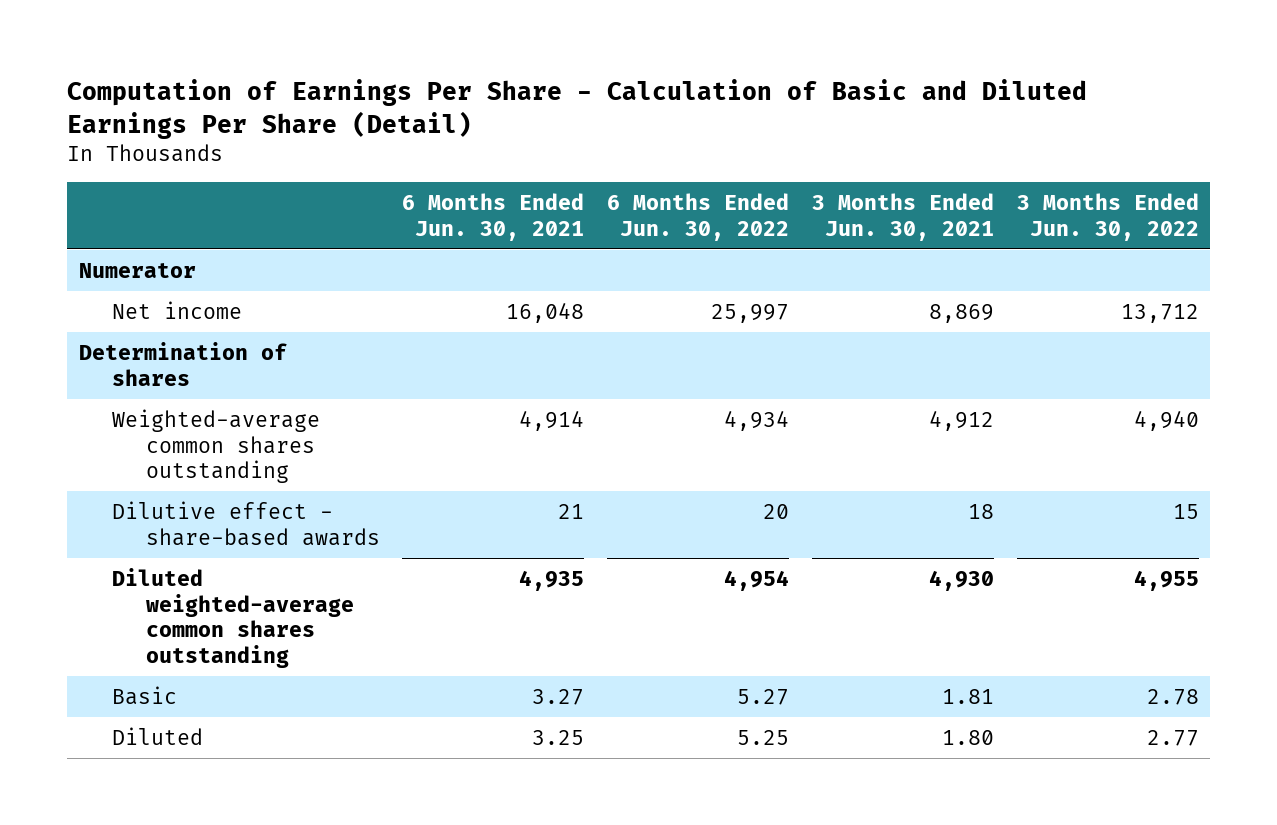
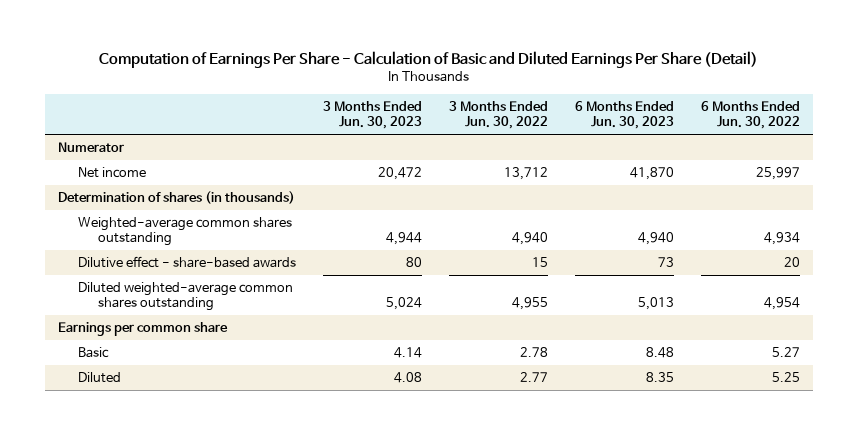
- | 6 Months Ended Jun. 30, 2021 | 6 Months Ended Jun. 30, 2022 | 3 Months Ended Jun. 30, 2021 | 3 Months Ended Jun. 30, 2022
+ | 3 Months Ended Jun. 30, 2023 | 3 Months Ended Jun. 30, 2022 | 6 Months Ended Jun. 30, 2023 | 6 Months Ended Jun. 30, 2022
- Determination of shares
+ Determination of shares (in thousands)
+ Earnings per common share

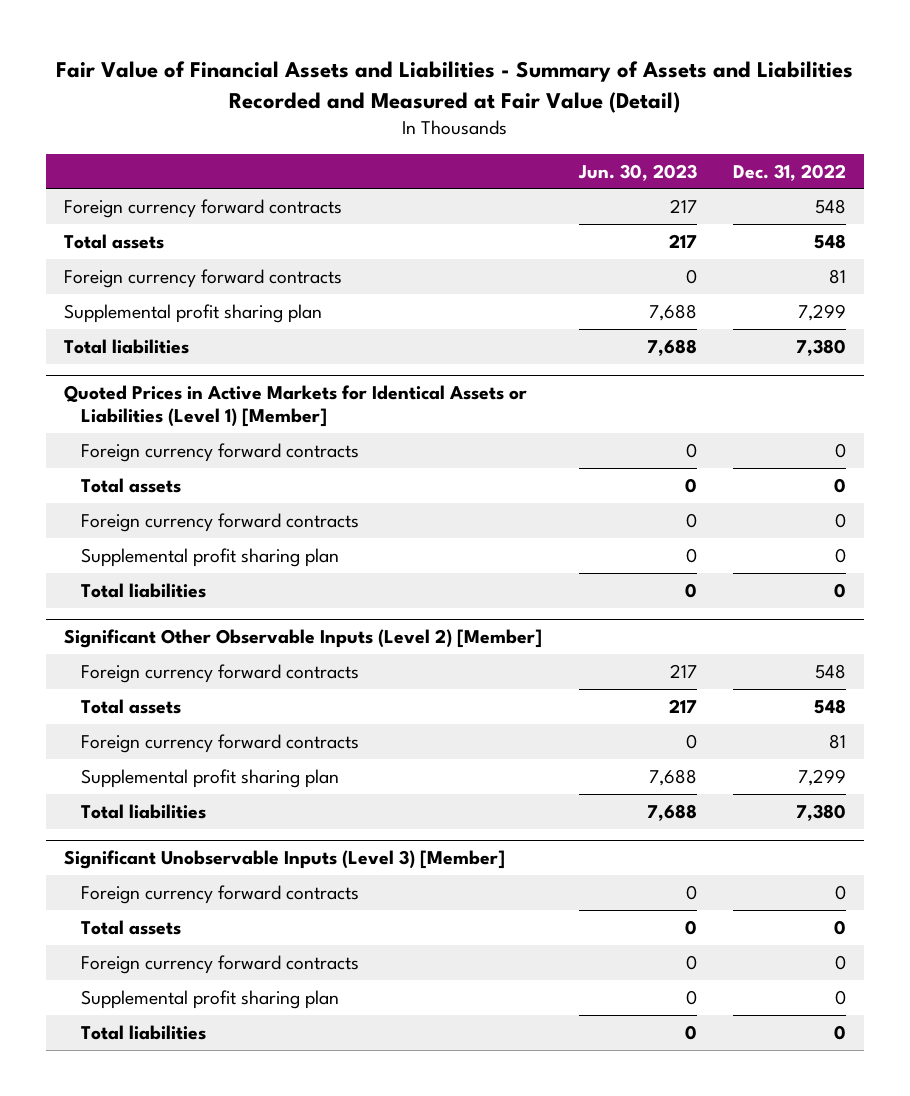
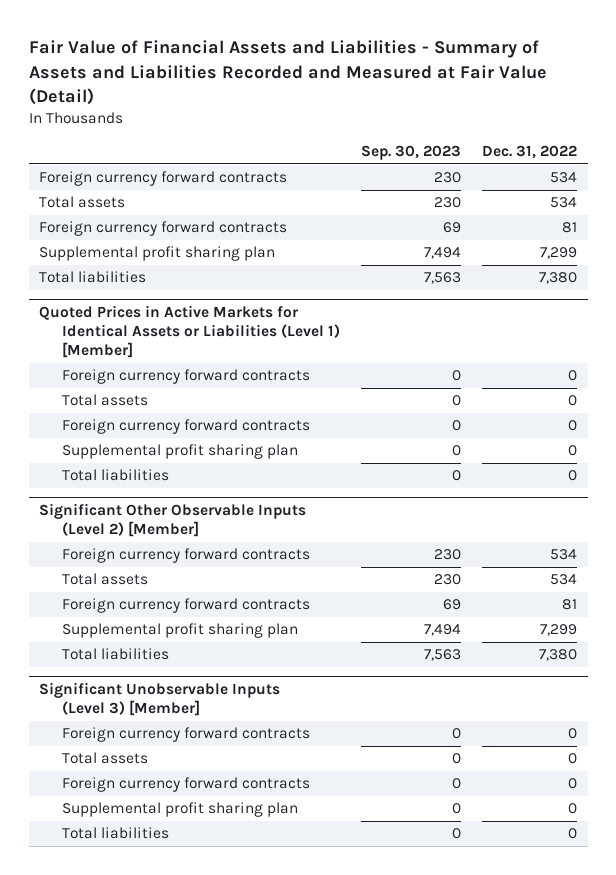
- | Jun. 30, 2023 | Dec. 31, 2022
+ | Sep. 30, 2023 | Dec. 31, 2022
- Foreign currency forward contracts | 217 | 548
- Total assets | 217 | 548
+ Foreign currency forward contracts | 230 | 534
+ Total assets | 230 | 534
@ Significant Other Observable Inputs (Level 2) [Member]
- Foreign currency forward contracts | 217 | 548
- Total assets | 217 | 548
+ Foreign currency forward contracts | 230 | 534
+ Total assets | 230 | 534

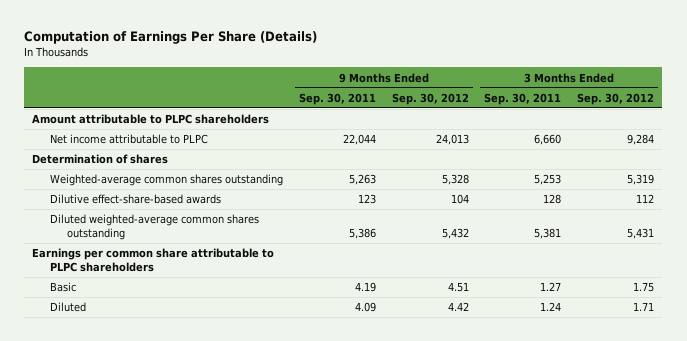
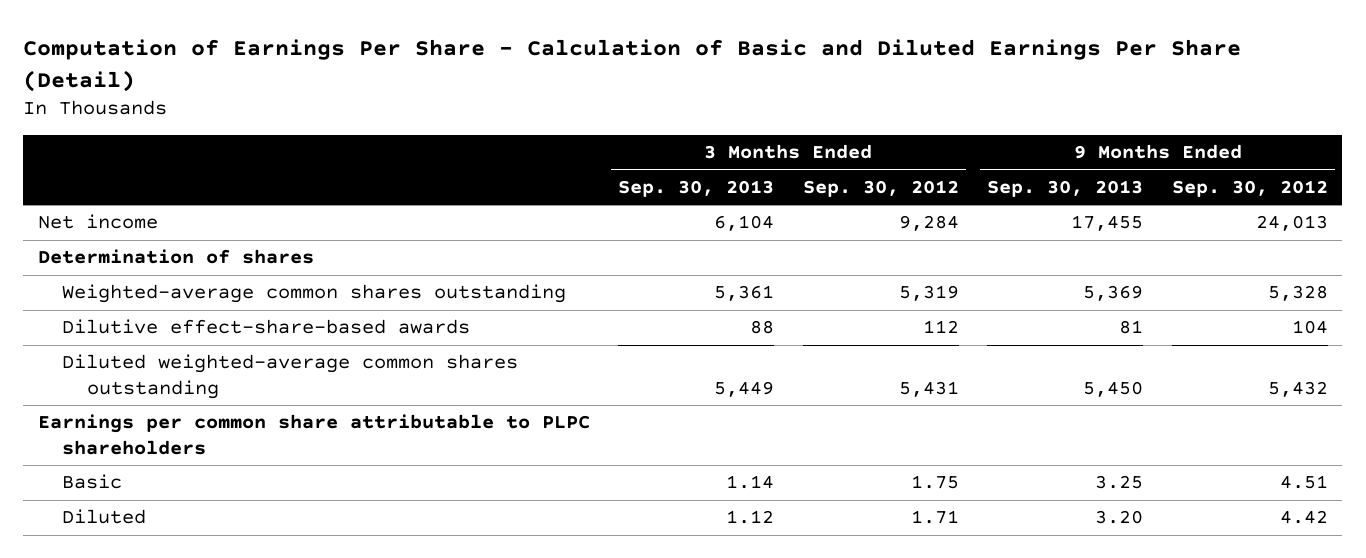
- Computation of Earnings Per Share (Details)
+ Computation of Earnings Per Share - Calculation of Basic and Diluted Earnings Per Share (Detail)
- | 9 Months Ended Sep. 30, 2011 | 9 Months Ended Sep. 30, 2012 | 3 Months Ended Sep. 30, 2011 | 3 Months Ended Sep. 30, 2012
+ | 3 Months Ended Sep. 30, 2013 | 3 Months Ended Sep. 30, 2012 | 9 Months Ended Sep. 30, 2013 | 9 Months Ended Sep. 30, 2012
- Amount attributable to PLPC shareholders
- Net income attributable to PLPC | 22,044 | 24,013 | 6,660 | 9,284
+ Net income | 6,104 | 9,284 | 17,455 | 24,013

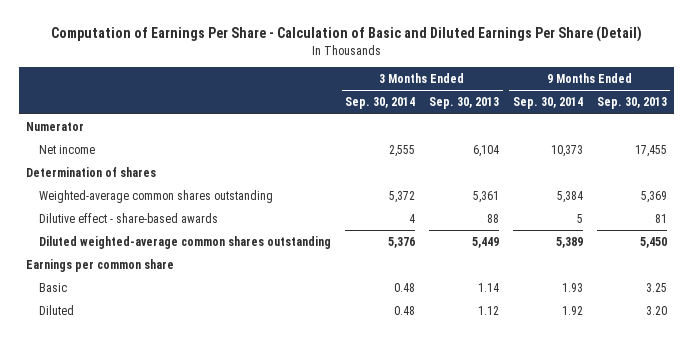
- | 3 Months Ended Sep. 30, 2013 | 3 Months Ended Sep. 30, 2012 | 9 Months Ended Sep. 30, 2013 | 9 Months Ended Sep. 30, 2012
+ | 3 Months Ended Sep. 30, 2014 | 3 Months Ended Sep. 30, 2013 | 9 Months Ended Sep. 30, 2014 | 9 Months Ended Sep. 30, 2013
+ Numerator
- Dilutive effect-share-based awards | 88 | 112 | 81 | 104
+ Dilutive effect - share-based awards | 4 | 88 | 5 | 81
- Earnings per common share attributable to PLPC shareholders
+ Earnings per common share

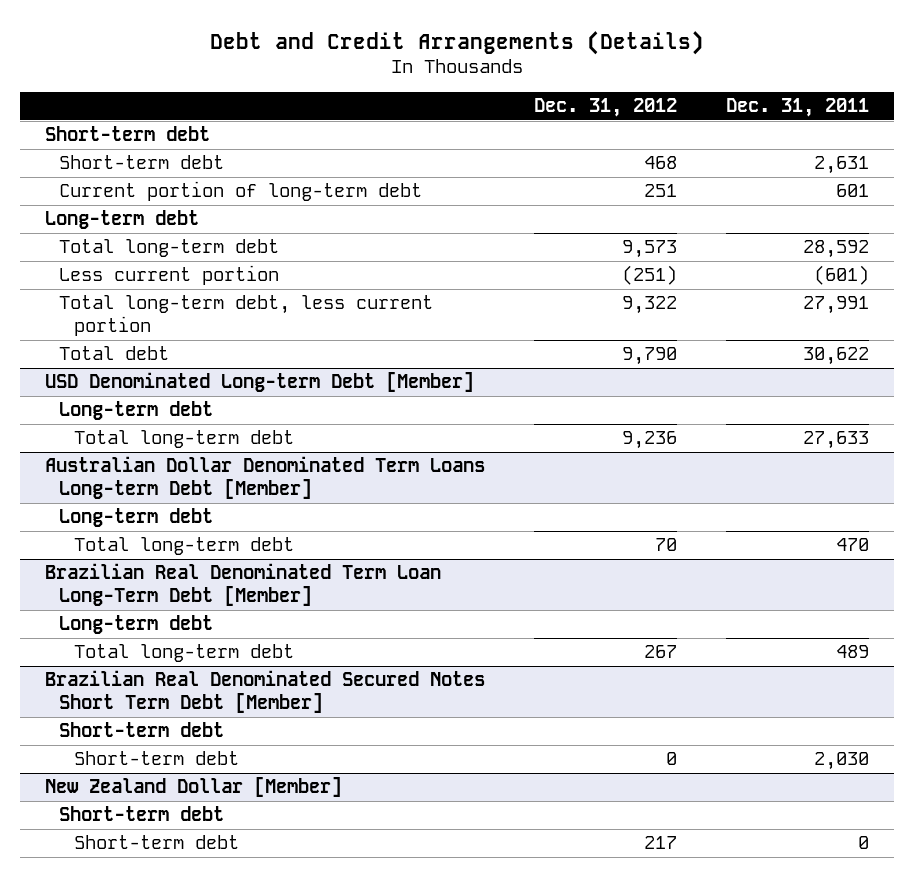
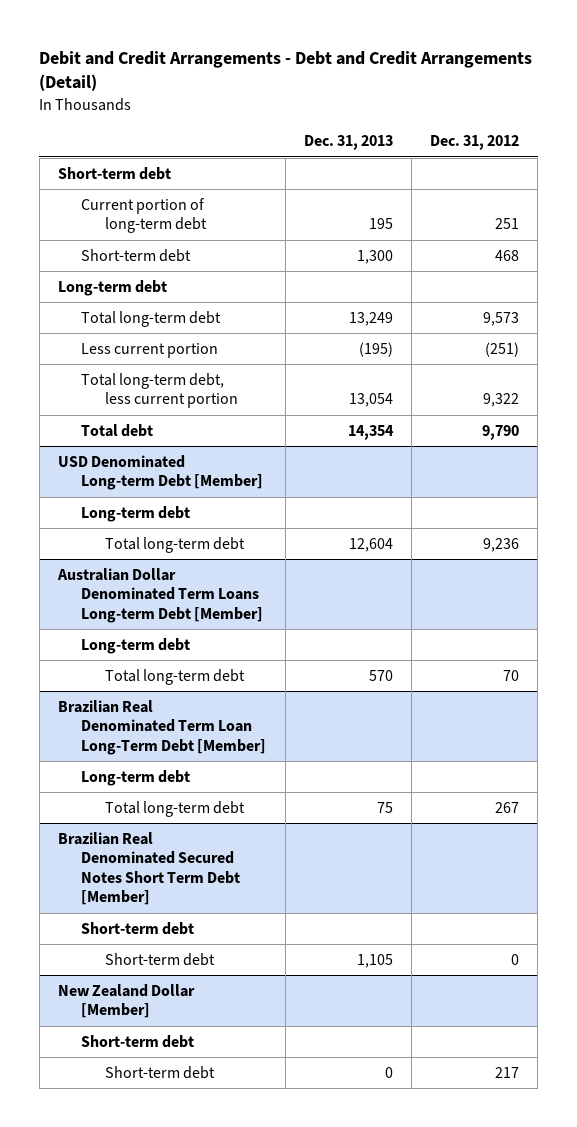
- Debt and Credit Arrangements (Details)
+ Debit and Credit Arrangements - Debt and Credit Arrangements (Detail)
- | Dec. 31, 2012 | Dec. 31, 2011
+ | Dec. 31, 2013 | Dec. 31, 2012
moved down: Short-term debt | 1,300 | 468

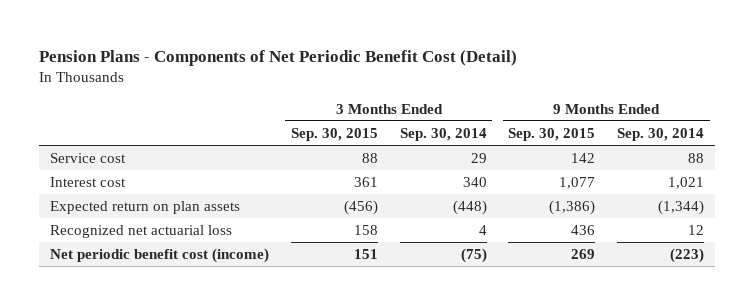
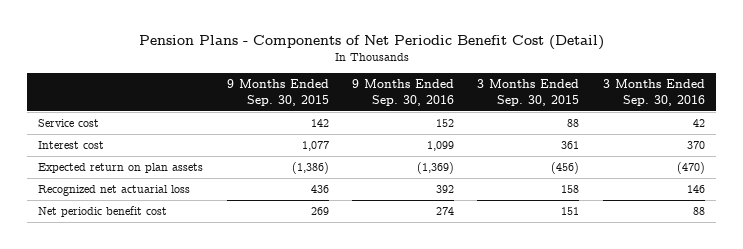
- | 3 Months Ended Sep. 30, 2015 | 3 Months Ended Sep. 30, 2014 | 9 Months Ended Sep. 30, 2015 | 9 Months Ended Sep. 30, 2014
+ | 9 Months Ended Sep. 30, 2015 | 9 Months Ended Sep. 30, 2016 | 3 Months Ended Sep. 30, 2015 | 3 Months Ended Sep. 30, 2016
- Net periodic benefit cost (income) | 151 | (75) | 269 | (223)
+ Net periodic benefit cost | 269 | 274 | 151 | 88

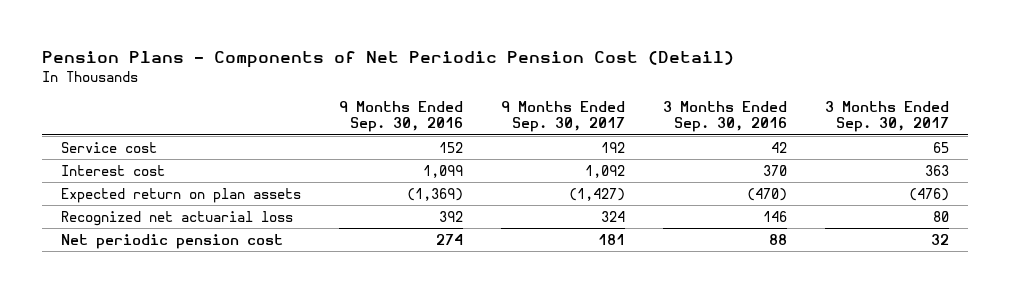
- Pension Plans - Components of Net Periodic Benefit Cost (Detail)
+ Pension Plans - Components of Net Periodic Pension Cost (Detail)
- | 9 Months Ended Sep. 30, 2015 | 9 Months Ended Sep. 30, 2016 | 3 Months Ended Sep. 30, 2015 | 3 Months Ended Sep. 30, 2016
+ | 9 Months Ended Sep. 30, 2016 | 9 Months Ended Sep. 30, 2017 | 3 Months Ended Sep. 30, 2016 | 3 Months Ended Sep. 30, 2017
- Net periodic benefit cost | 269 | 274 | 151 | 88
+ Net periodic pension cost | 274 | 181 | 88 | 32

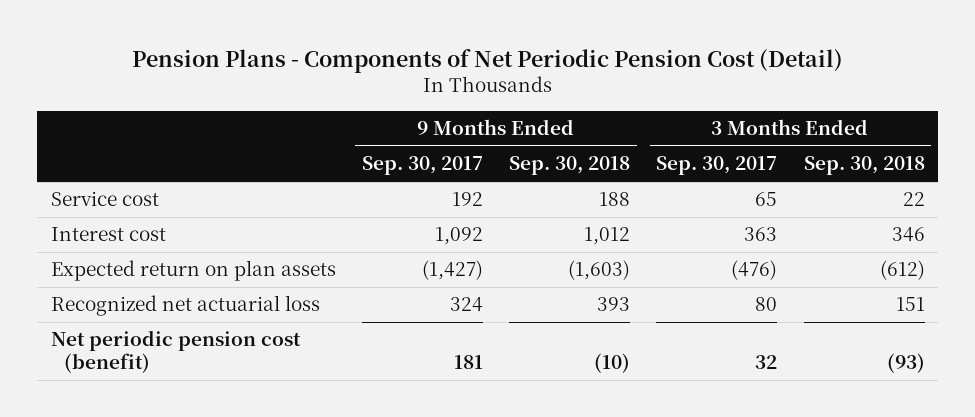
- | 9 Months Ended Sep. 30, 2016 | 9 Months Ended Sep. 30, 2017 | 3 Months Ended Sep. 30, 2016 | 3 Months Ended Sep. 30, 2017
+ | 9 Months Ended Sep. 30, 2017 | 9 Months Ended Sep. 30, 2018 | 3 Months Ended Sep. 30, 2017 | 3 Months Ended Sep. 30, 2018
- Net periodic pension cost | 274 | 181 | 88 | 32
+ Net periodic pension cost (benefit) | 181 | (10) | 32 | (93)

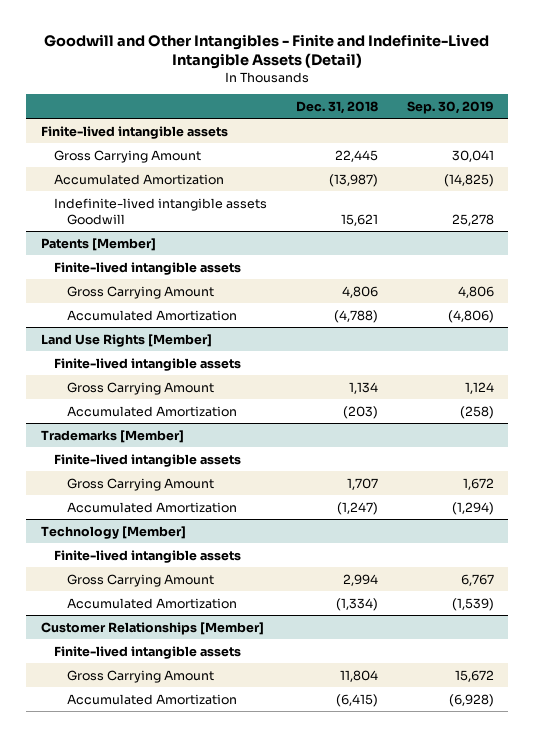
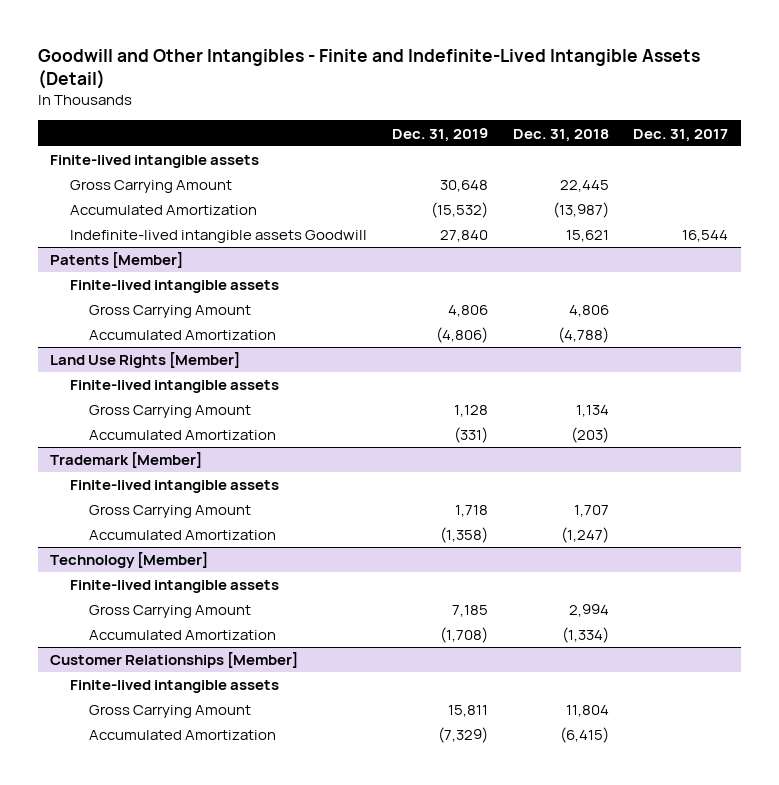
- | Dec. 31, 2018 | Sep. 30, 2019
+ | Dec. 31, 2019 | Dec. 31, 2018 | Dec. 31, 2017
- Trademarks [Member]
+ Trademark [Member]

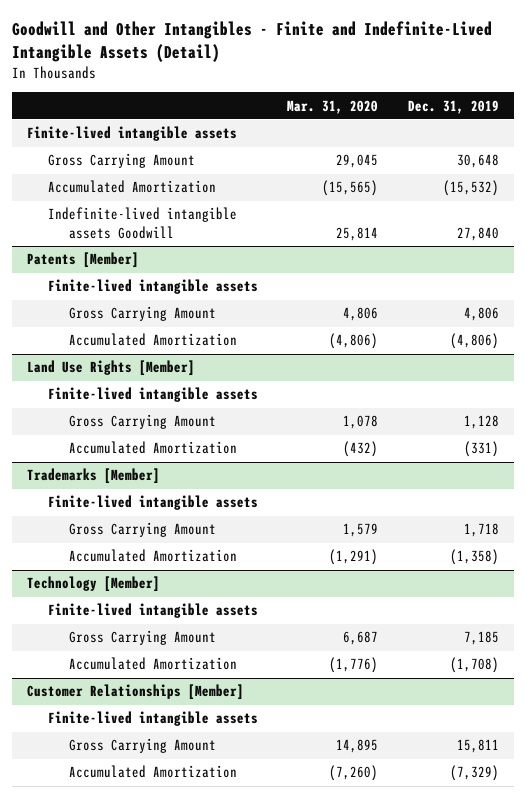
- | Dec. 31, 2019 | Dec. 31, 2018 | Dec. 31, 2017
+ | Mar. 31, 2020 | Dec. 31, 2019
- Trademark [Member]
+ Trademarks [Member]

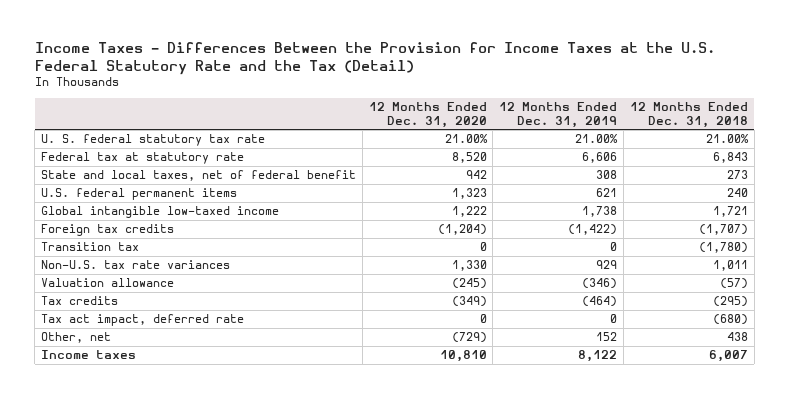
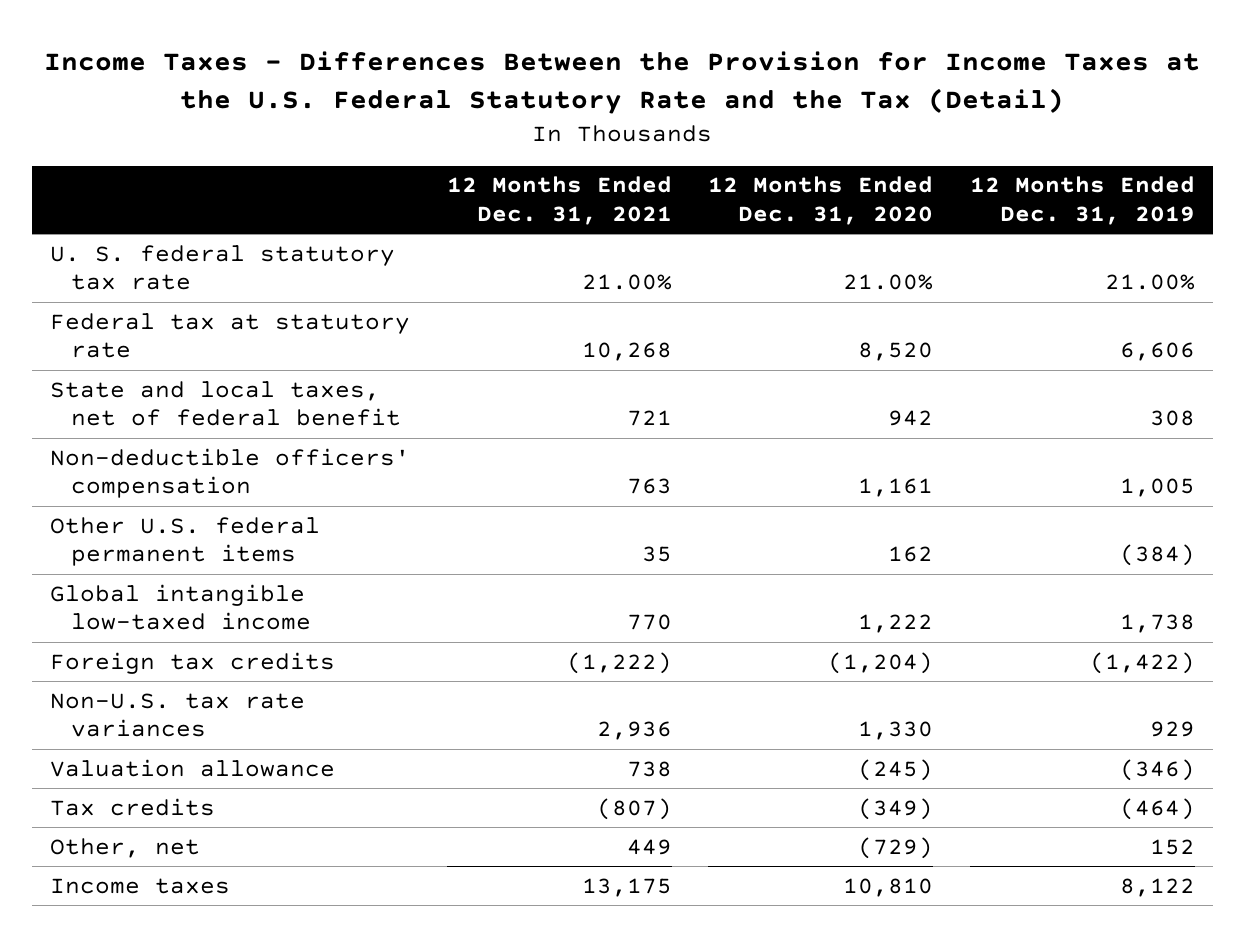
- | 12 Months Ended Dec. 31, 2020 | 12 Months Ended Dec. 31, 2019 | 12 Months Ended Dec. 31, 2018
+ | 12 Months Ended Dec. 31, 2021 | 12 Months Ended Dec. 31, 2020 | 12 Months Ended Dec. 31, 2019
- U.S. federal permanent items | 1,323 | 621 | 240
+ Non-deductible officers' compensation | 763 | 1,161 | 1,005
+ Other U.S. federal permanent items | 35 | 162 | (384)
- Transition tax | 0 | 0 | (1,780)
- Tax act impact, deferred rate | 0 | 0 | (680)

